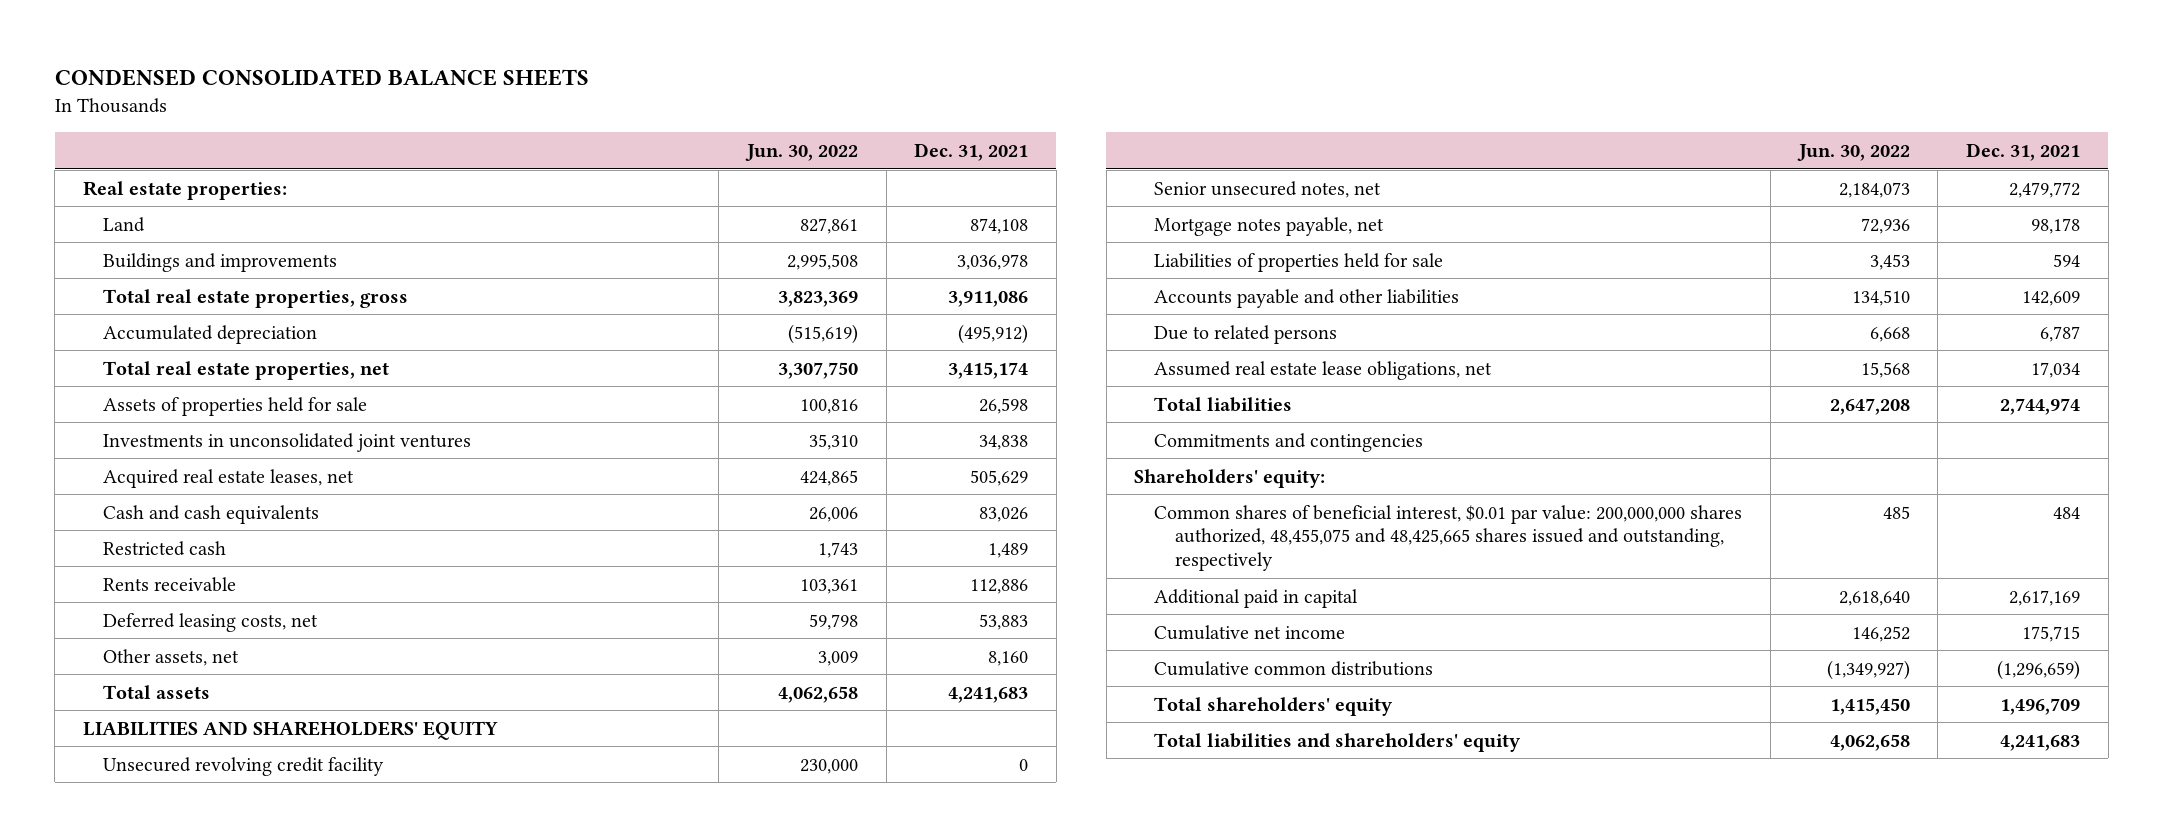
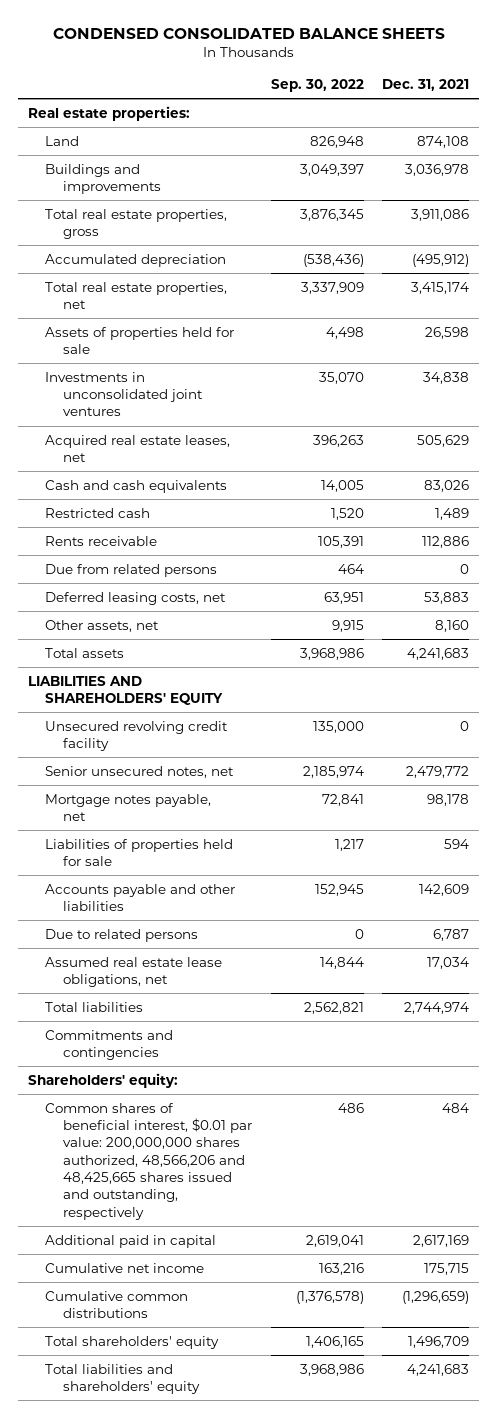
- | Jun. 30, 2022 | Dec. 31, 2021
+ | Sep. 30, 2022 | Dec. 31, 2021
+ Due from related persons | 464 | 0
- Common shares of beneficial interest, $0.01 par value: 200,000,000 shares authorized, 48,455,075 and 48,425,665 shares issued and outstanding, respectively | 485 | 484
+ Common shares of beneficial interest, $0.01 par value: 200,000,000 shares authorized, 48,566,206 and 48,425,665 shares issued and outstanding, respectively | 486 | 484

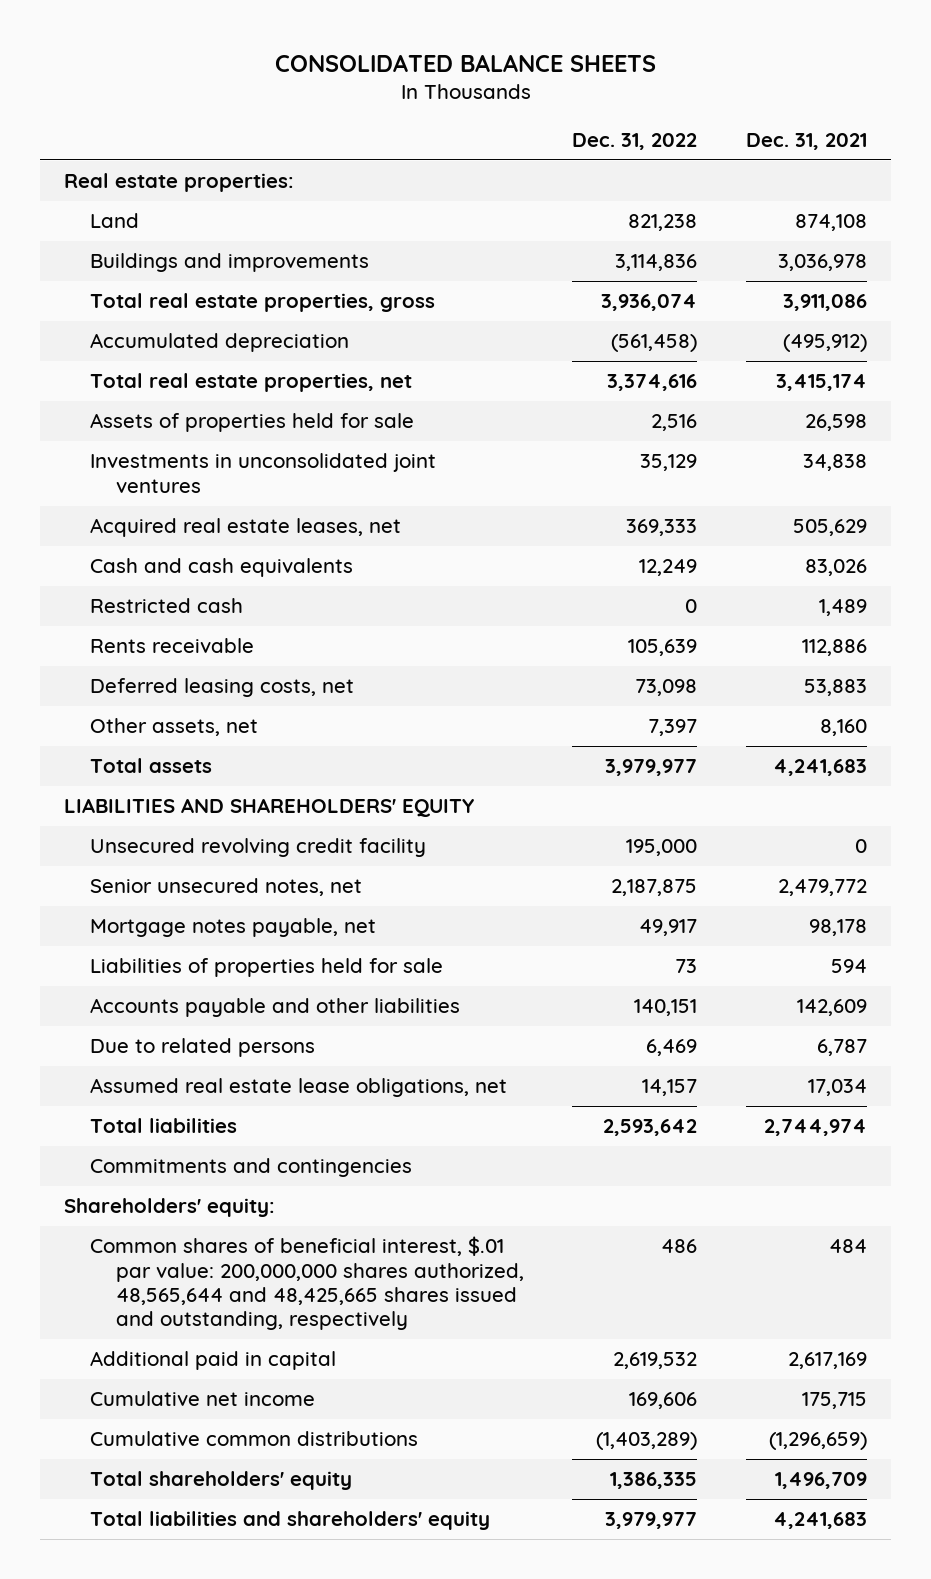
- CONDENSED CONSOLIDATED BALANCE SHEETS
+ CONSOLIDATED BALANCE SHEETS
- | Sep. 30, 2022 | Dec. 31, 2021
+ | Dec. 31, 2022 | Dec. 31, 2021
- Due from related persons | 464 | 0
- Common shares of beneficial interest, $0.01 par value: 200,000,000 shares authorized, 48,566,206 and 48,425,665 shares issued and outstanding, respectively | 486 | 484
+ Common shares of beneficial interest, $.01 par value: 200,000,000 shares authorized, 48,565,644 and 48,425,665 shares issued and outstanding, respectively | 486 | 484

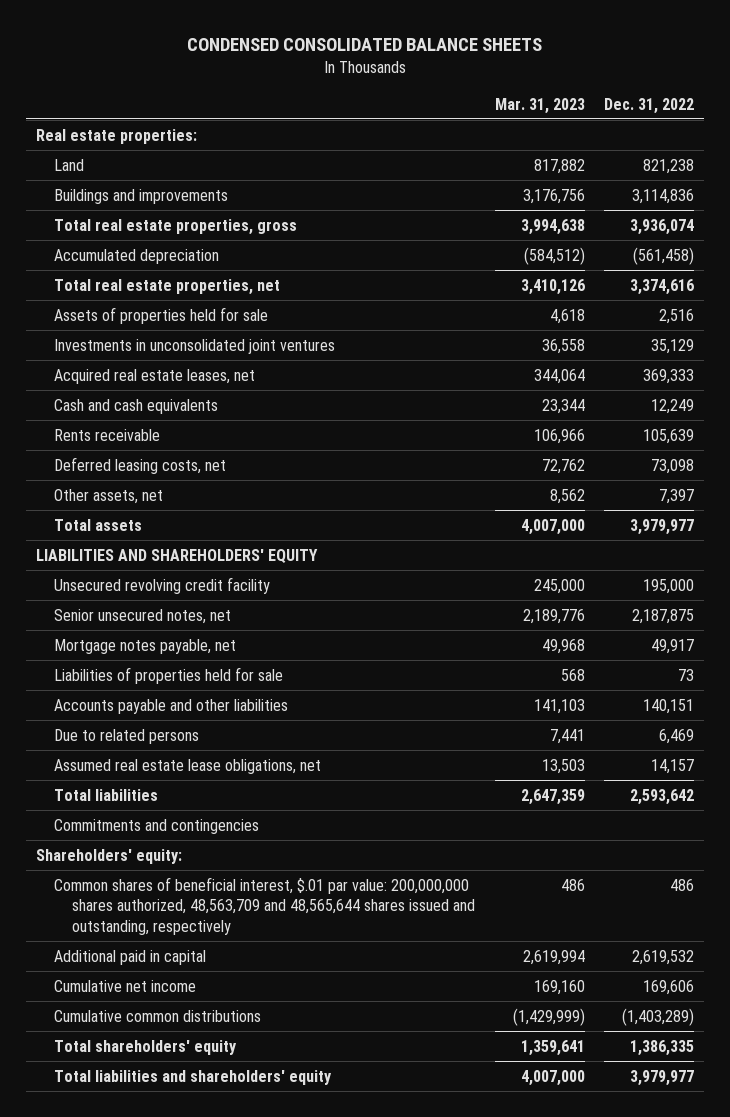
- CONSOLIDATED BALANCE SHEETS
+ CONDENSED CONSOLIDATED BALANCE SHEETS
- | Dec. 31, 2022 | Dec. 31, 2021
+ | Mar. 31, 2023 | Dec. 31, 2022
- Restricted cash | 0 | 1,489
- Common shares of beneficial interest, $.01 par value: 200,000,000 shares authorized, 48,565,644 and 48,425,665 shares issued and outstanding, respectively | 486 | 484
+ Common shares of beneficial interest, $.01 par value: 200,000,000 shares authorized, 48,563,709 and 48,565,644 shares issued and outstanding, respectively | 486 | 486

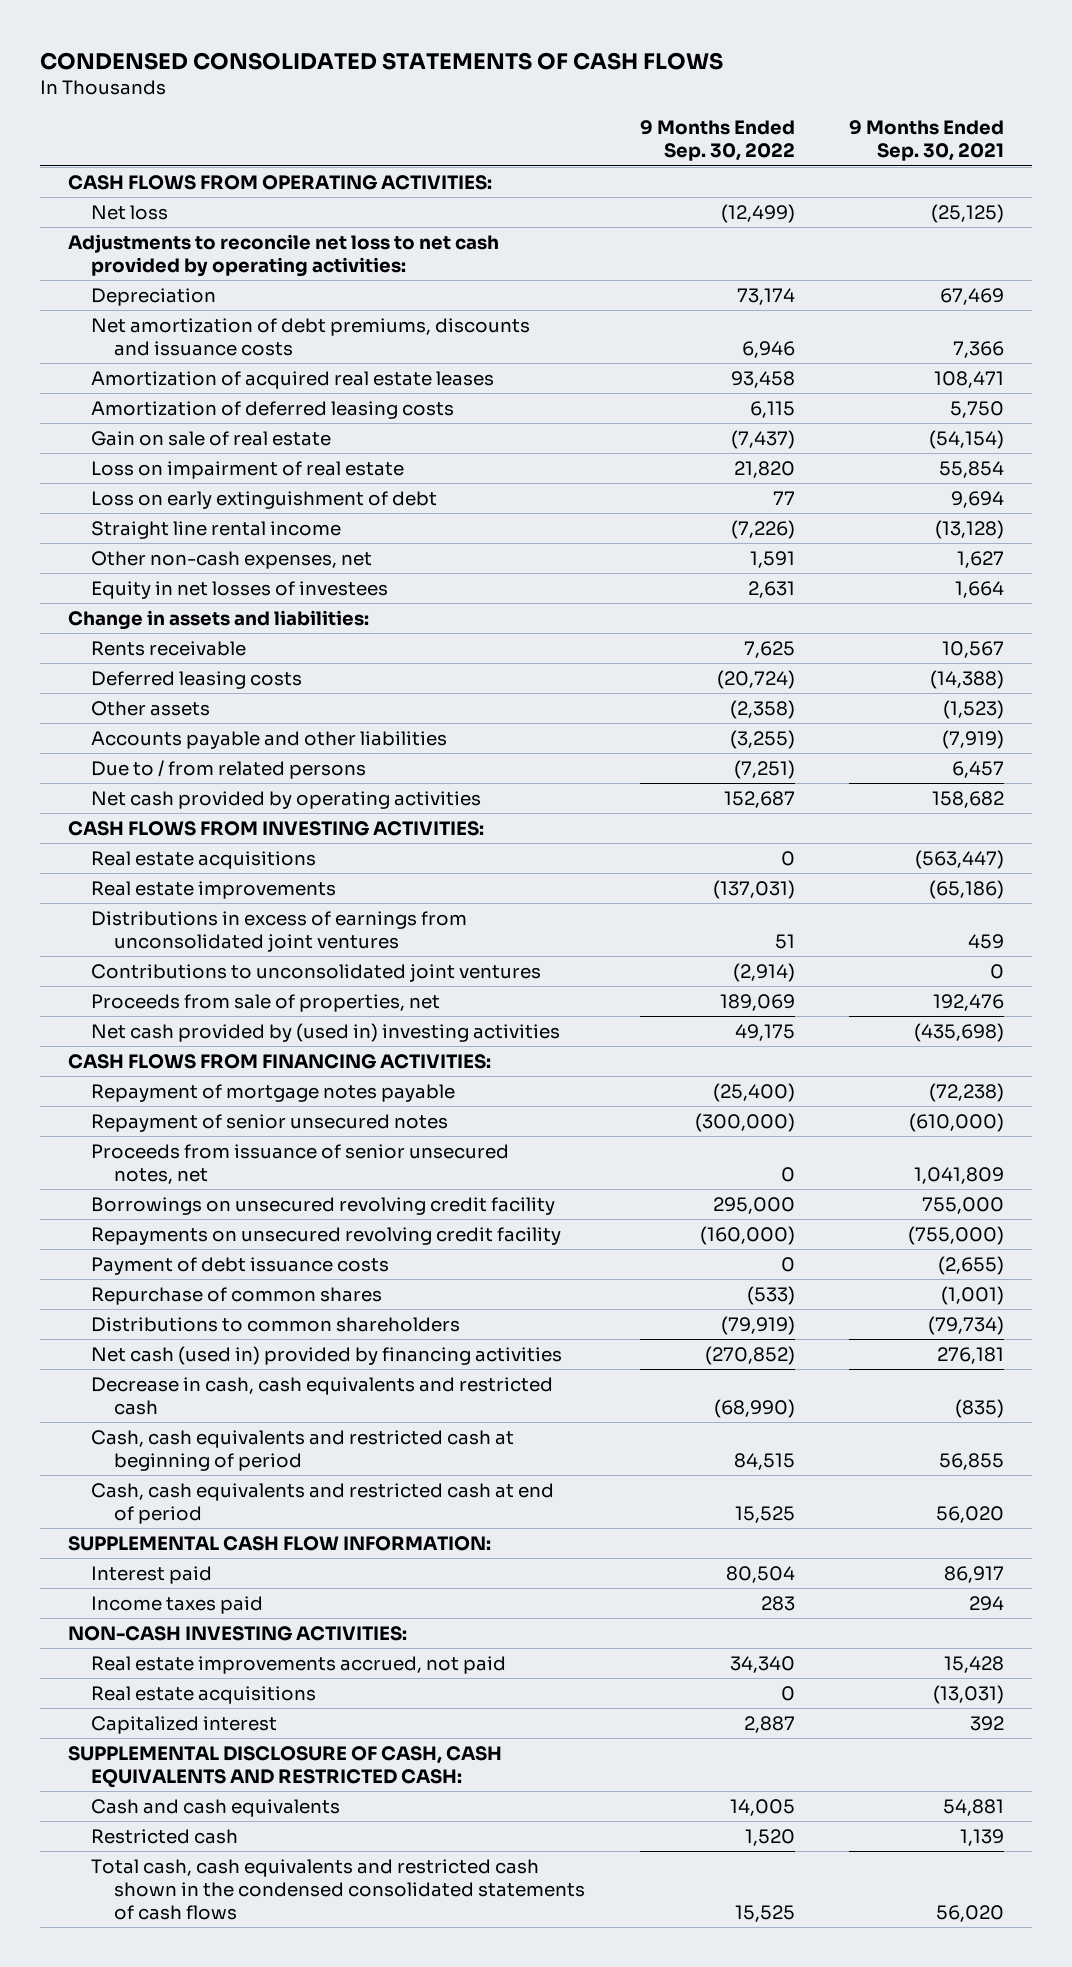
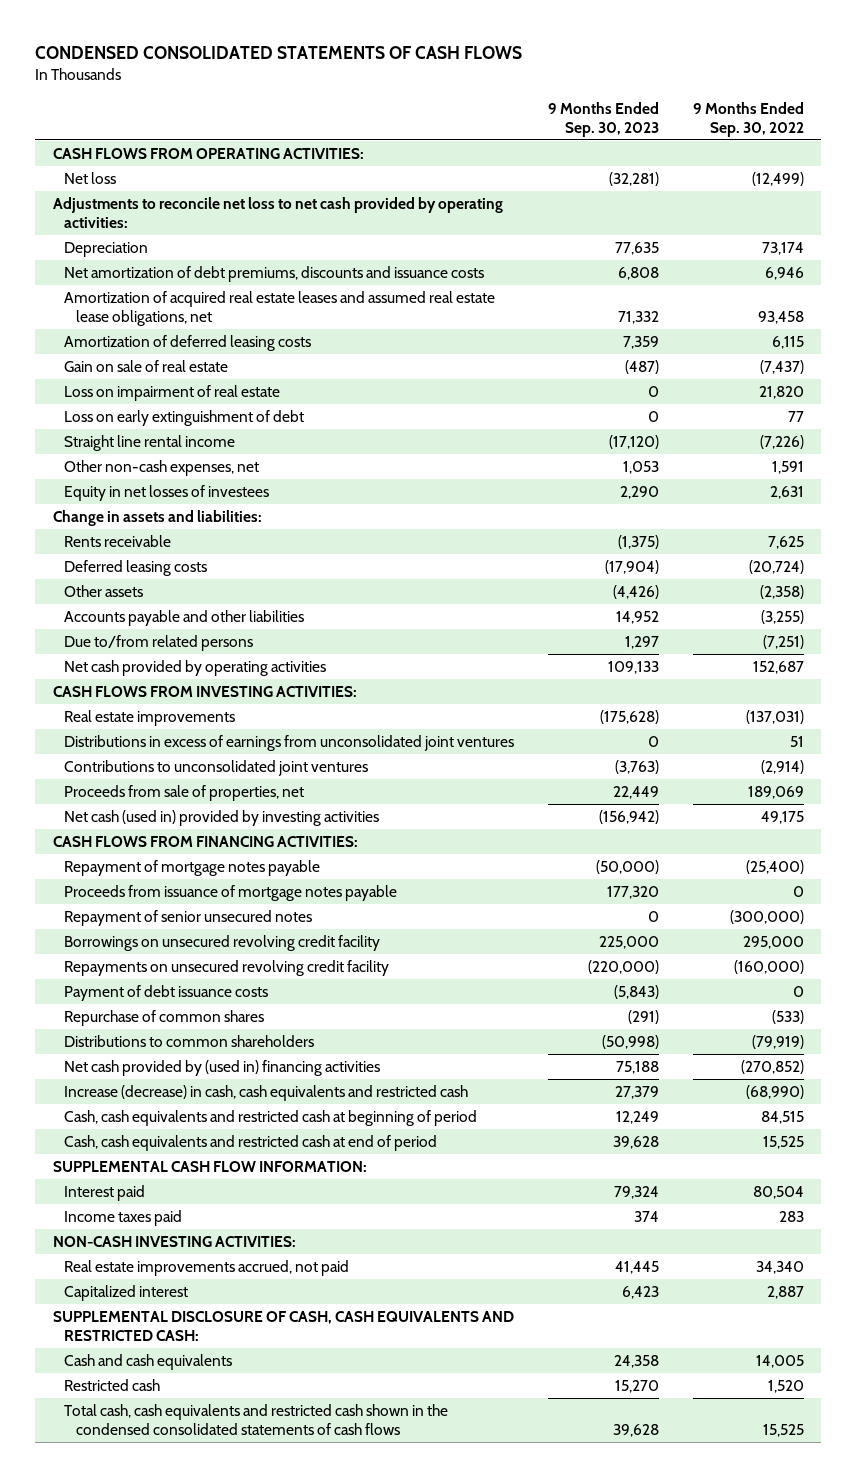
- | 9 Months Ended Sep. 30, 2022 | 9 Months Ended Sep. 30, 2021
+ | 9 Months Ended Sep. 30, 2023 | 9 Months Ended Sep. 30, 2022
- Amortization of acquired real estate leases | 93,458 | 108,471
+ Amortization of acquired real estate leases and assumed real estate lease obligations, net | 71,332 | 93,458
- Due to / from related persons | (7,251) | 6,457
+ Due to/from related persons | 1,297 | (7,251)
- Real estate acquisitions | 0 | (563,447)
- Net cash provided by (used in) investing activities | 49,175 | (435,698)
+ Net cash (used in) provided by investing activities | (156,942) | 49,175
+ Proceeds from issuance of mortgage notes payable | 177,320 | 0
- Proceeds from issuance of senior unsecured notes, net | 0 | 1,041,809
- Net cash (used in) provided by financing activities | (270,852) | 276,181
- Decrease in cash, cash equivalents and restricted cash | (68,990) | (835)
+ Net cash provided by (used in) financing activities | 75,188 | (270,852)
+ Increase (decrease) in cash, cash equivalents and restricted cash | 27,379 | (68,990)
- Real estate acquisitions | 0 | (13,031)

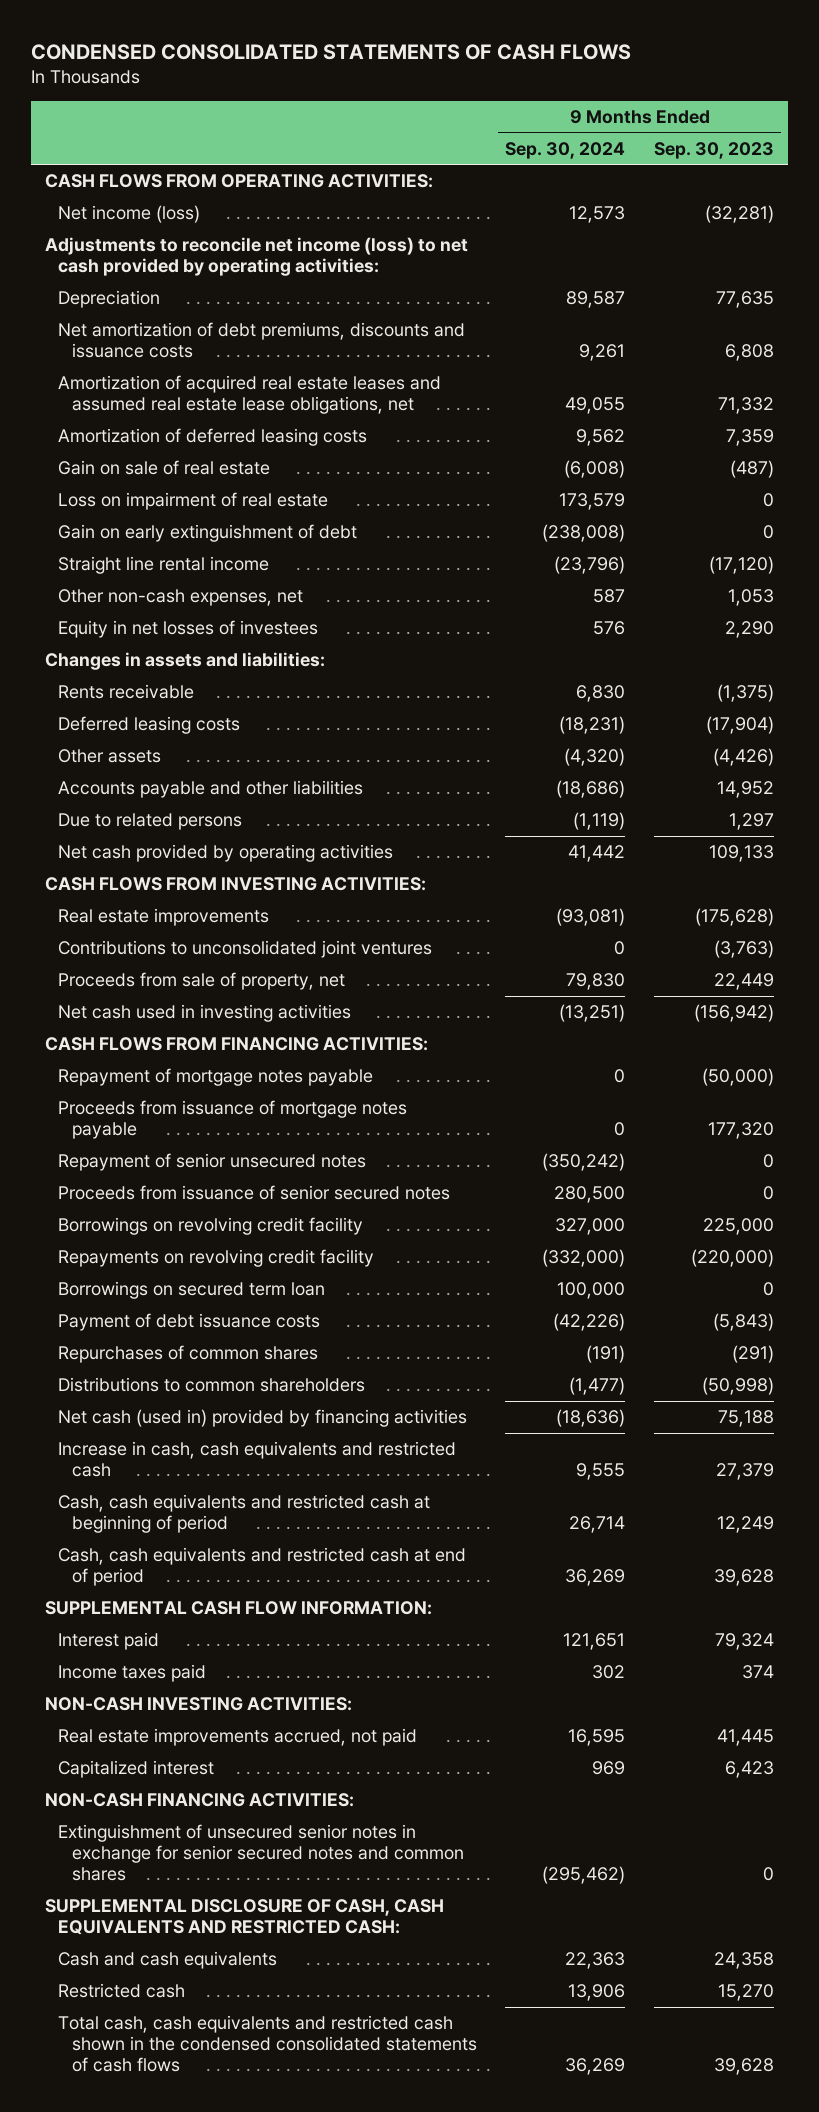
- | 9 Months Ended Sep. 30, 2023 | 9 Months Ended Sep. 30, 2022
+ | 9 Months Ended Sep. 30, 2024 | 9 Months Ended Sep. 30, 2023
- Net loss | (32,281) | (12,499)
- Adjustments to reconcile net loss to net cash provided by operating activities:
+ Net income (loss) | 12,573 | (32,281)
+ Adjustments to reconcile net income (loss) to net cash provided by operating activities:
- Loss on early extinguishment of debt | 0 | 77
+ Gain on early extinguishment of debt | (238,008) | 0
- Change in assets and liabilities:
+ Changes in assets and liabilities:
- Due to/from related persons | 1,297 | (7,251)
+ Due to related persons | (1,119) | 1,297
- Distributions in excess of earnings from unconsolidated joint ventures | 0 | 51
- Proceeds from sale of properties, net | 22,449 | 189,069
- Net cash (used in) provided by investing activities | (156,942) | 49,175
+ Proceeds from sale of property, net | 79,830 | 22,449
+ Net cash used in investing activities | (13,251) | (156,942)
- Borrowings on unsecured revolving credit facility | 225,000 | 295,000
- Repayments on unsecured revolving credit facility | (220,000) | (160,000)
+ Proceeds from issuance of senior secured notes | 280,500 | 0
+ Borrowings on revolving credit facility | 327,000 | 225,000
+ Repayments on revolving credit facility | (332,000) | (220,000)
+ Borrowings on secured term loan | 100,000 | 0
- Repurchase of common shares | (291) | (533)
+ Repurchases of common shares | (191) | (291)
- Net cash provided by (used in) financing activities | 75,188 | (270,852)
- Increase (decrease) in cash, cash equivalents and restricted cash | 27,379 | (68,990)
+ Net cash (used in) provided by financing activities | (18,636) | 75,188
+ Increase in cash, cash equivalents and restricted cash | 9,555 | 27,379
+ NON-CASH FINANCING ACTIVITIES:
+ Extinguishment of unsecured senior notes in exchange for senior secured notes and common shares | (295,462) | 0

